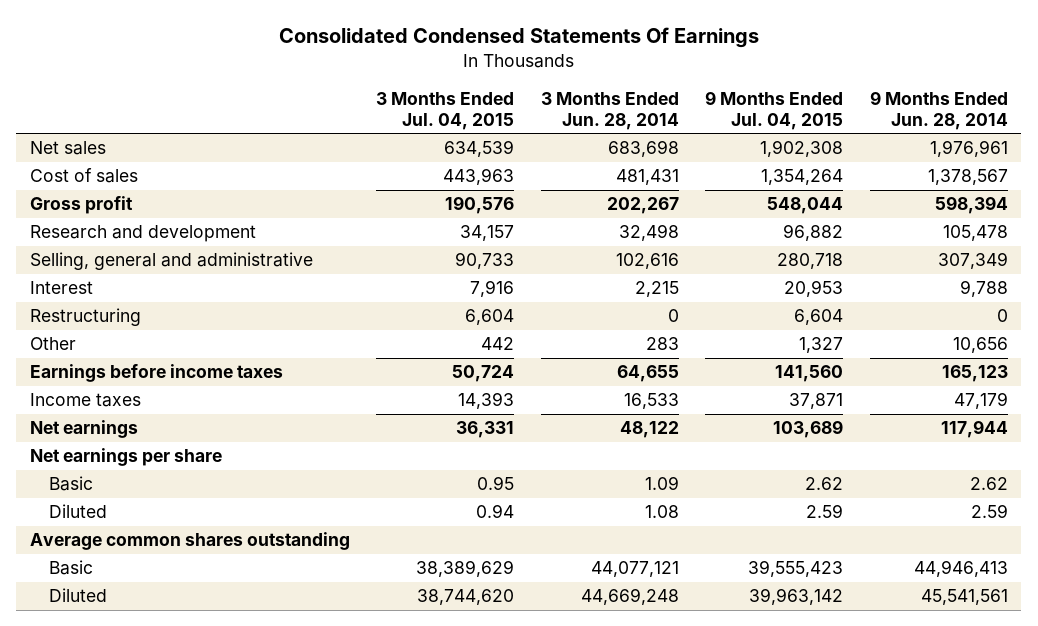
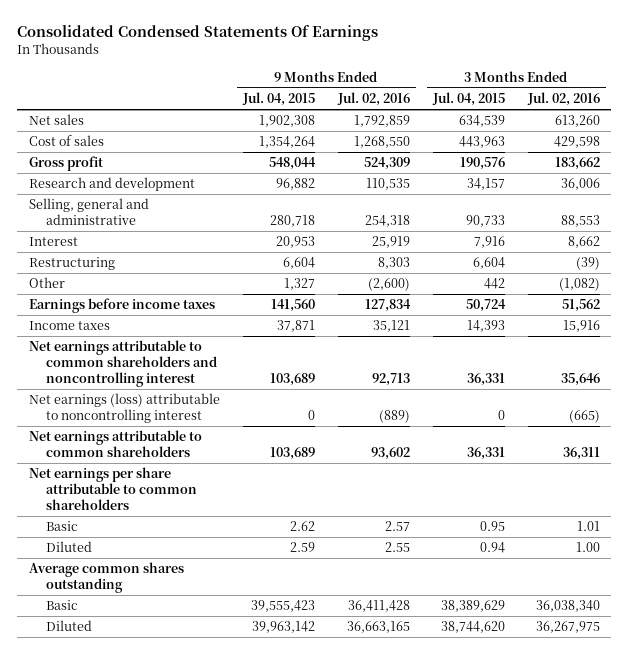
- | 3 Months Ended Jul. 04, 2015 | 3 Months Ended Jun. 28, 2014 | 9 Months Ended Jul. 04, 2015 | 9 Months Ended Jun. 28, 2014
+ | 9 Months Ended Jul. 04, 2015 | 9 Months Ended Jul. 02, 2016 | 3 Months Ended Jul. 04, 2015 | 3 Months Ended Jul. 02, 2016
- Net earnings | 36,331 | 48,122 | 103,689 | 117,944
- Net earnings per share
+ Net earnings attributable to common shareholders and noncontrolling interest | 103,689 | 92,713 | 36,331 | 35,646
+ Net earnings (loss) attributable to noncontrolling interest | 0 | (889) | 0 | (665)
+ Net earnings attributable to common shareholders | 103,689 | 93,602 | 36,331 | 36,311
+ Net earnings per share attributable to common shareholders

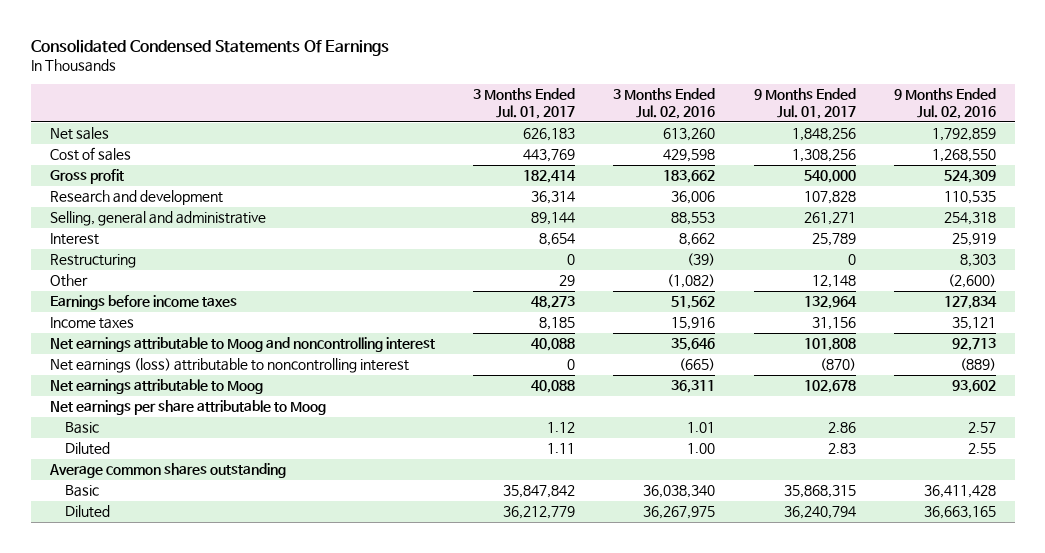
- | 9 Months Ended Jul. 04, 2015 | 9 Months Ended Jul. 02, 2016 | 3 Months Ended Jul. 04, 2015 | 3 Months Ended Jul. 02, 2016
+ | 3 Months Ended Jul. 01, 2017 | 3 Months Ended Jul. 02, 2016 | 9 Months Ended Jul. 01, 2017 | 9 Months Ended Jul. 02, 2016
- Net earnings attributable to common shareholders and noncontrolling interest | 103,689 | 92,713 | 36,331 | 35,646
+ Net earnings attributable to Moog and noncontrolling interest | 40,088 | 35,646 | 101,808 | 92,713
- Net earnings attributable to common shareholders | 103,689 | 93,602 | 36,331 | 36,311
- Net earnings per share attributable to common shareholders
+ Net earnings attributable to Moog | 40,088 | 36,311 | 102,678 | 93,602
+ Net earnings per share attributable to Moog

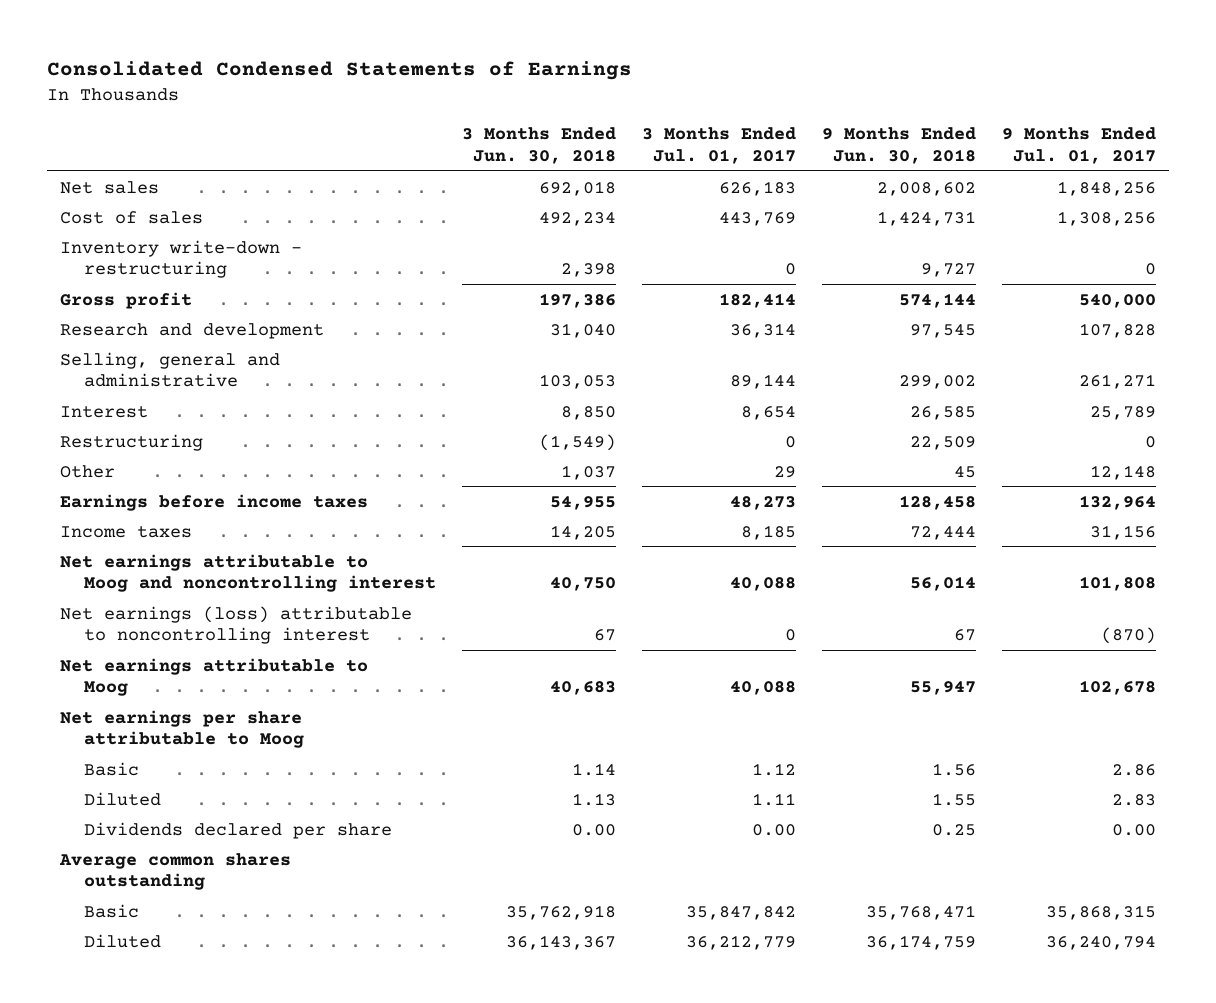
- Consolidated Condensed Statements Of Earnings
+ Consolidated Condensed Statements of Earnings
- | 3 Months Ended Jul. 01, 2017 | 3 Months Ended Jul. 02, 2016 | 9 Months Ended Jul. 01, 2017 | 9 Months Ended Jul. 02, 2016
+ | 3 Months Ended Jun. 30, 2018 | 3 Months Ended Jul. 01, 2017 | 9 Months Ended Jun. 30, 2018 | 9 Months Ended Jul. 01, 2017
+ Inventory write-down - restructuring | 2,398 | 0 | 9,727 | 0
+ Dividends declared per share | 0.00 | 0.00 | 0.25 | 0.00

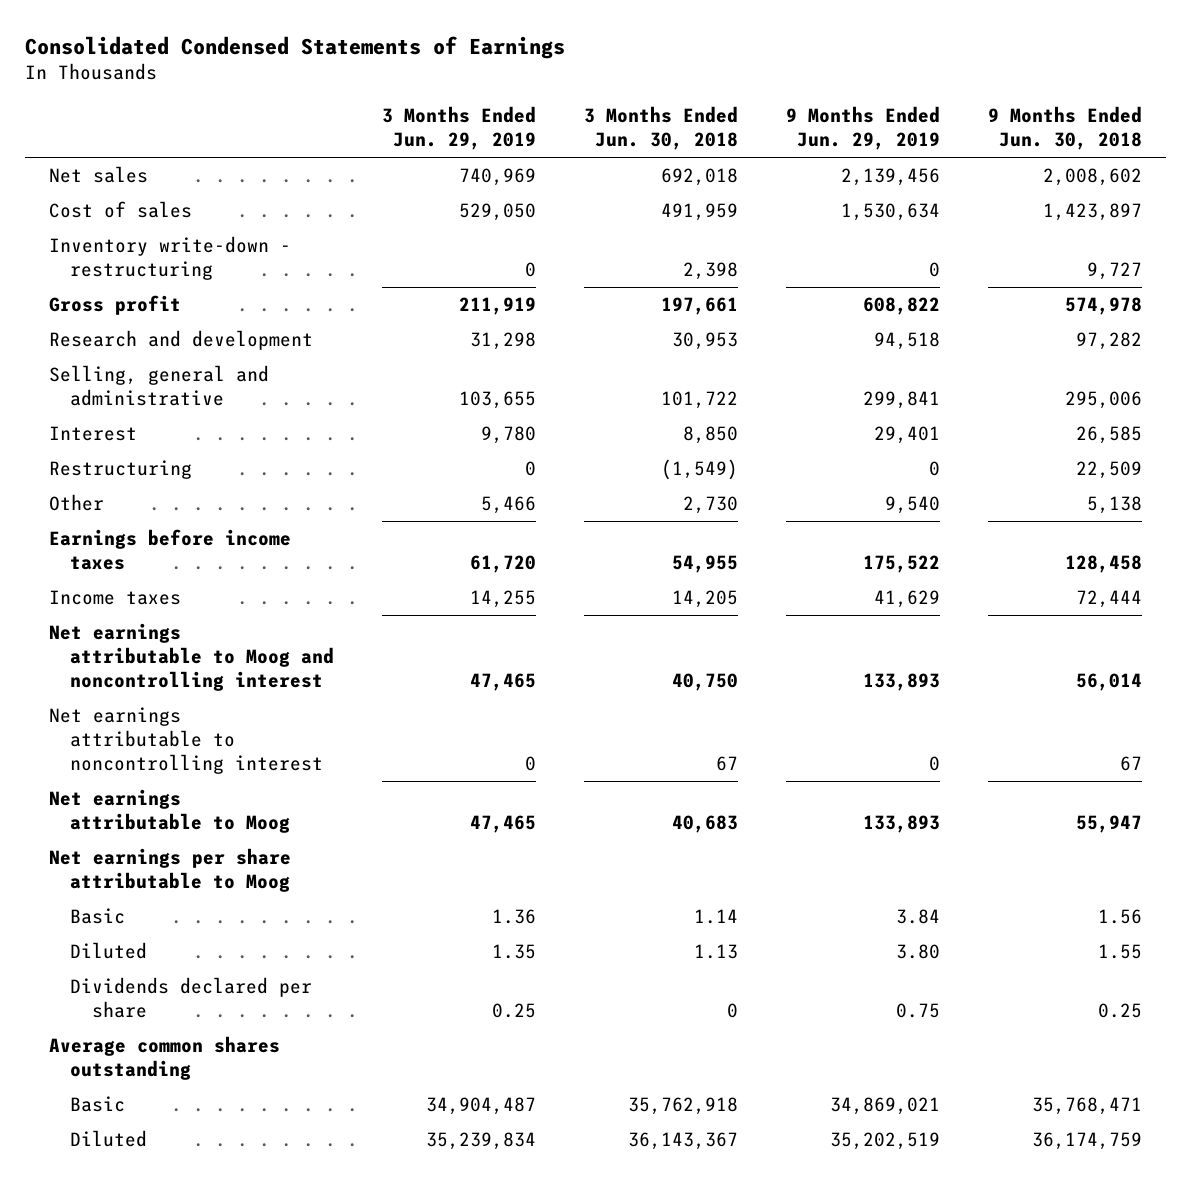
- | 3 Months Ended Jun. 30, 2018 | 3 Months Ended Jul. 01, 2017 | 9 Months Ended Jun. 30, 2018 | 9 Months Ended Jul. 01, 2017
+ | 3 Months Ended Jun. 29, 2019 | 3 Months Ended Jun. 30, 2018 | 9 Months Ended Jun. 29, 2019 | 9 Months Ended Jun. 30, 2018
- Cost of sales | 492,234 | 443,769 | 1,424,731 | 1,308,256
+ Cost of sales | 529,050 | 491,959 | 1,530,634 | 1,423,897
- Gross profit | 197,386 | 182,414 | 574,144 | 540,000
- Research and development | 31,040 | 36,314 | 97,545 | 107,828
- Selling, general and administrative | 103,053 | 89,144 | 299,002 | 261,271
+ Gross profit | 211,919 | 197,661 | 608,822 | 574,978
+ Research and development | 31,298 | 30,953 | 94,518 | 97,282
+ Selling, general and administrative | 103,655 | 101,722 | 299,841 | 295,006
- Other | 1,037 | 29 | 45 | 12,148
+ Other | 5,466 | 2,730 | 9,540 | 5,138
- Net earnings (loss) attributable to noncontrolling interest | 67 | 0 | 67 | (870)
+ Net earnings attributable to noncontrolling interest | 0 | 67 | 0 | 67
- Dividends declared per share | 0.00 | 0.00 | 0.25 | 0.00
+ Dividends declared per share | 0.25 | 0 | 0.75 | 0.25

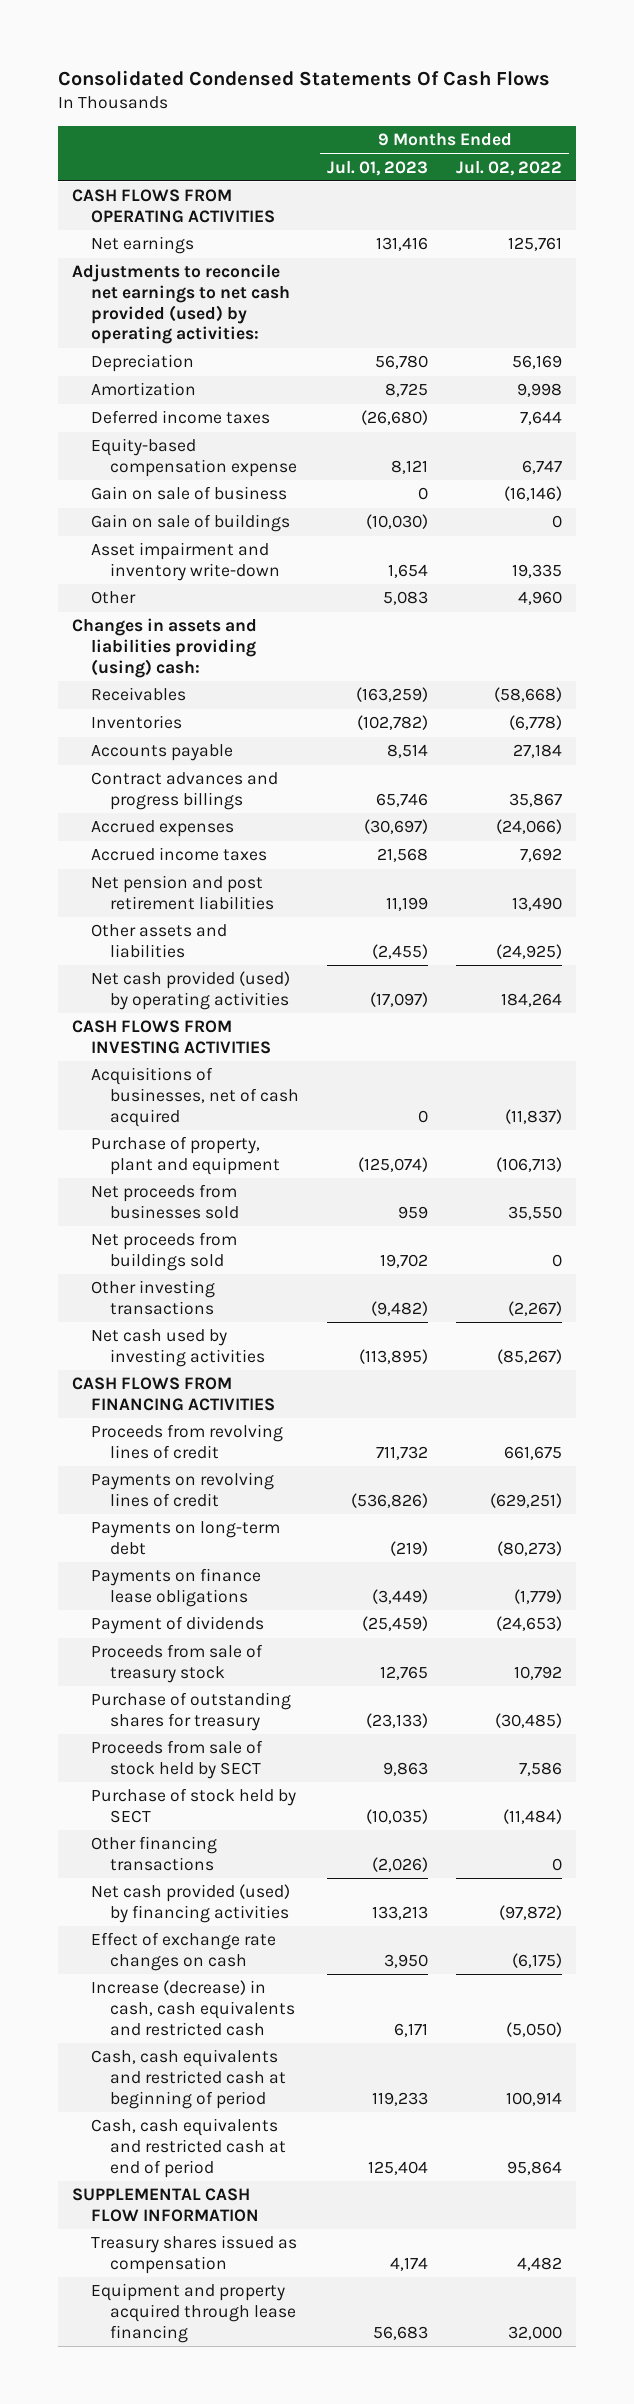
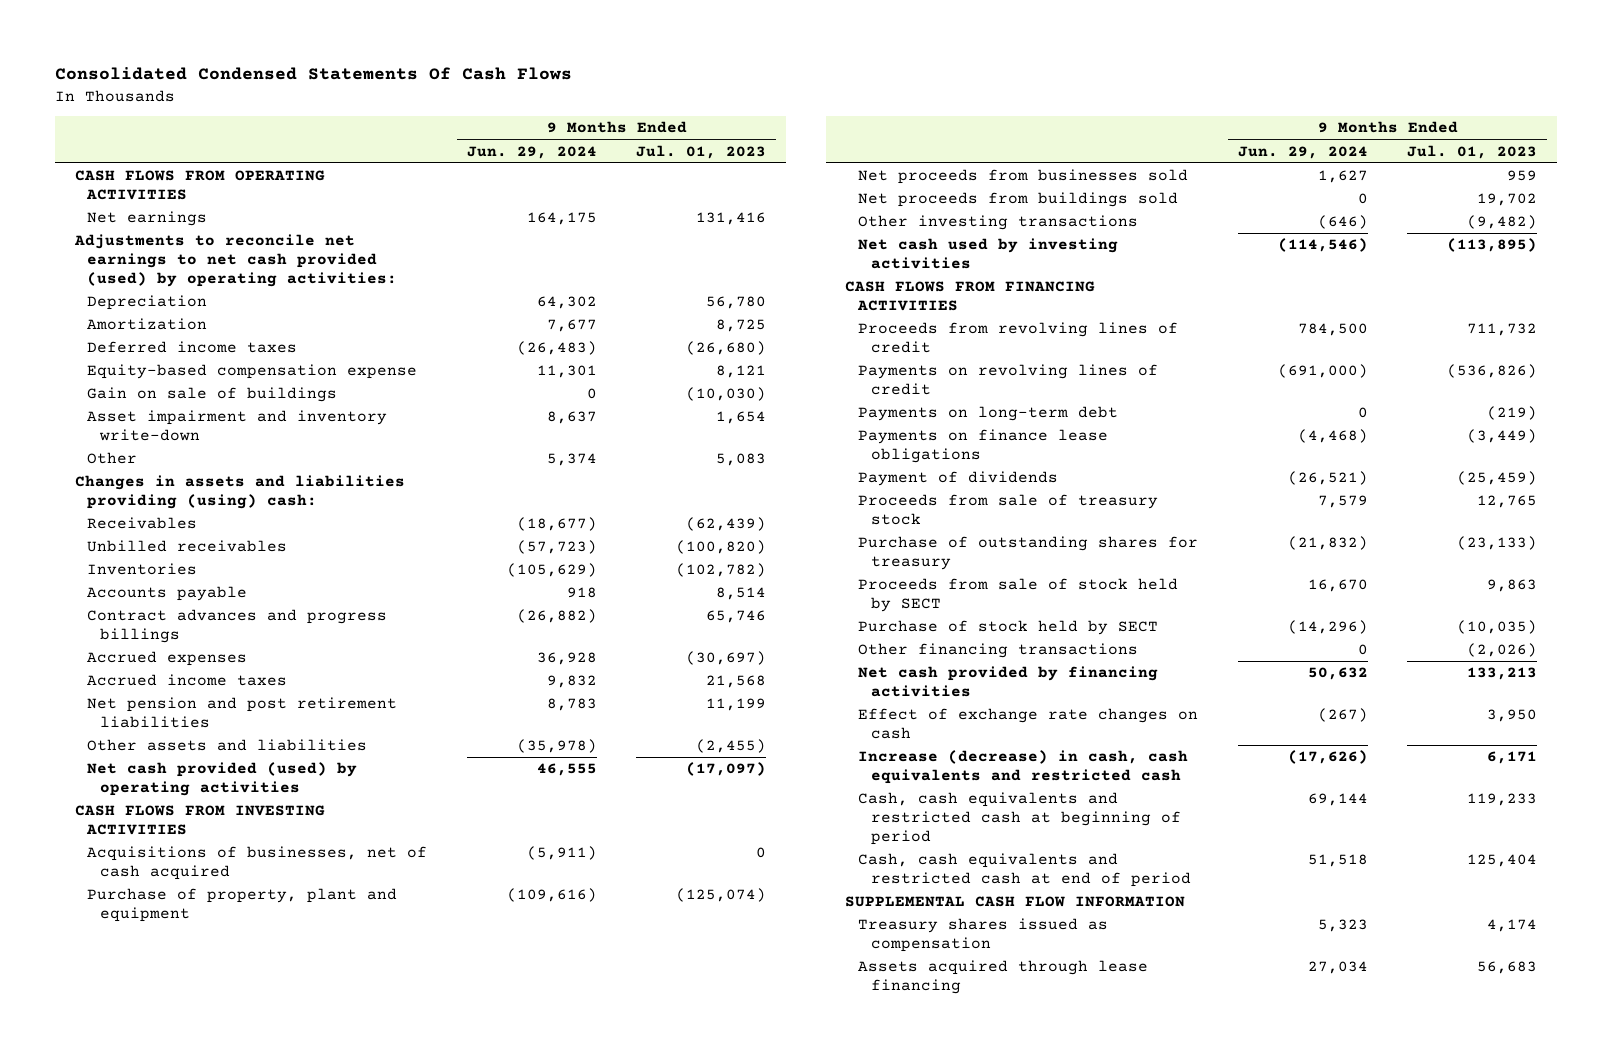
- | 9 Months Ended Jul. 01, 2023 | 9 Months Ended Jul. 02, 2022
+ | 9 Months Ended Jun. 29, 2024 | 9 Months Ended Jul. 01, 2023
- Gain on sale of business | 0 | (16,146)
- Receivables | (163,259) | (58,668)
+ Receivables | (18,677) | (62,439)
+ Unbilled receivables | (57,723) | (100,820)
- Net cash provided (used) by financing activities | 133,213 | (97,872)
+ Net cash provided by financing activities | 50,632 | 133,213
- Equipment and property acquired through lease financing | 56,683 | 32,000
+ Assets acquired through lease financing | 27,034 | 56,683

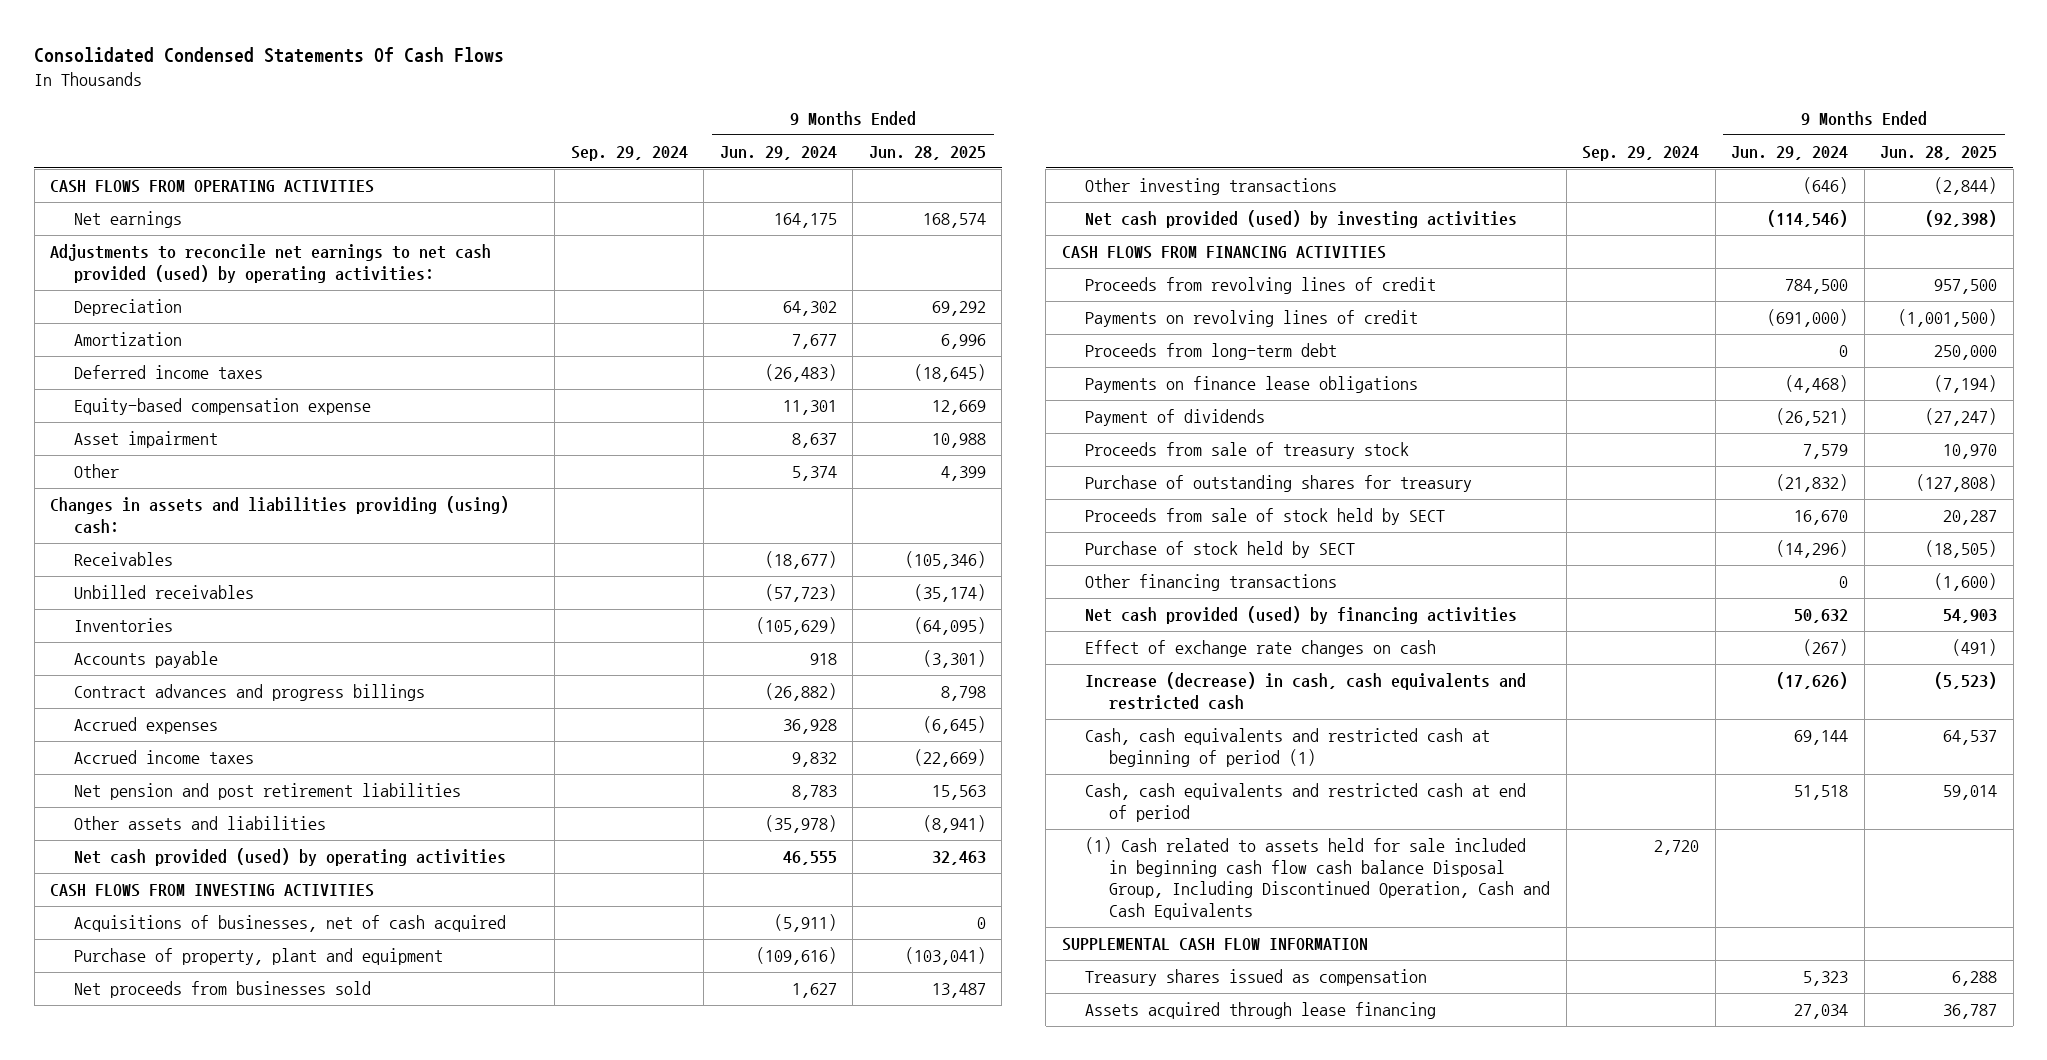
- | 9 Months Ended Jun. 29, 2024 | 9 Months Ended Jul. 01, 2023
+ | Sep. 29, 2024 | 9 Months Ended Jun. 29, 2024 | 9 Months Ended Jun. 28, 2025
- Gain on sale of buildings | 0 | (10,030)
- Asset impairment and inventory write-down | 8,637 | 1,654
+ Asset impairment | | 8,637 | 10,988
- Net proceeds from buildings sold | 0 | 19,702
- Net cash used by investing activities | (114,546) | (113,895)
+ Net cash provided (used) by investing activities | | (114,546) | (92,398)
- Payments on long-term debt | 0 | (219)
+ Proceeds from long-term debt | | 0 | 250,000
- Net cash provided by financing activities | 50,632 | 133,213
+ Net cash provided (used) by financing activities | | 50,632 | 54,903
- Cash, cash equivalents and restricted cash at beginning of period | 69,144 | 119,233
+ Cash, cash equivalents and restricted cash at beginning of period (1) | | 69,144 | 64,537
+ (1) Cash related to assets held for sale included in beginning cash flow cash balance Disposal Group, Including Discontinued Operation, Cash and Cash Equivalents | 2,720 | |

